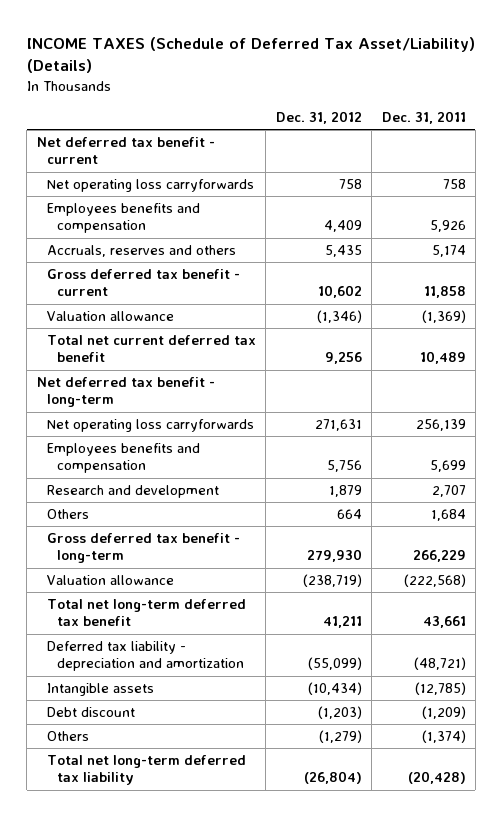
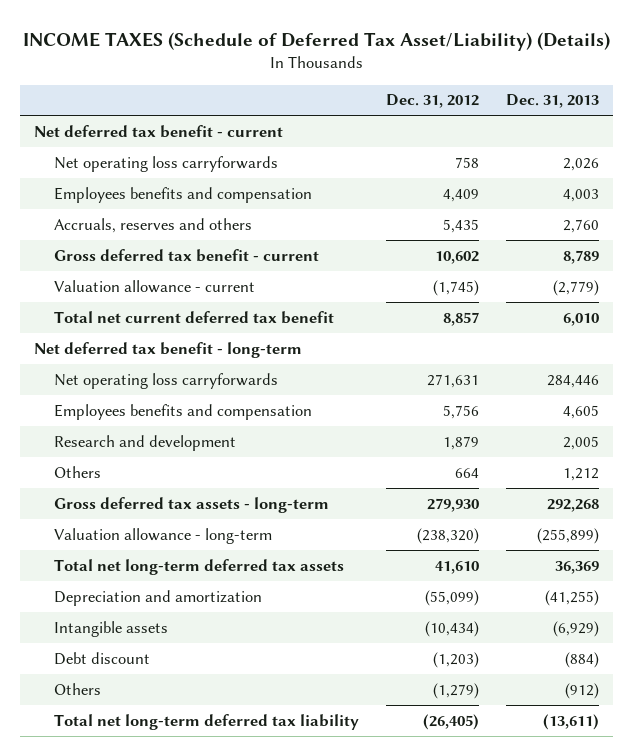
- | Dec. 31, 2012 | Dec. 31, 2011
+ | Dec. 31, 2012 | Dec. 31, 2013
- Valuation allowance | (1,346) | (1,369)
- Total net current deferred tax benefit | 9,256 | 10,489
+ Valuation allowance - current | (1,745) | (2,779)
+ Total net current deferred tax benefit | 8,857 | 6,010
- Gross deferred tax benefit - long-term | 279,930 | 266,229
- Valuation allowance | (238,719) | (222,568)
- Total net long-term deferred tax benefit | 41,211 | 43,661
- Deferred tax liability - depreciation and amortization | (55,099) | (48,721)
+ Gross deferred tax assets - long-term | 279,930 | 292,268
+ Valuation allowance - long-term | (238,320) | (255,899)
+ Total net long-term deferred tax assets | 41,610 | 36,369
+ Depreciation and amortization | (55,099) | (41,255)
- Total net long-term deferred tax liability | (26,804) | (20,428)
+ Total net long-term deferred tax liability | (26,405) | (13,611)

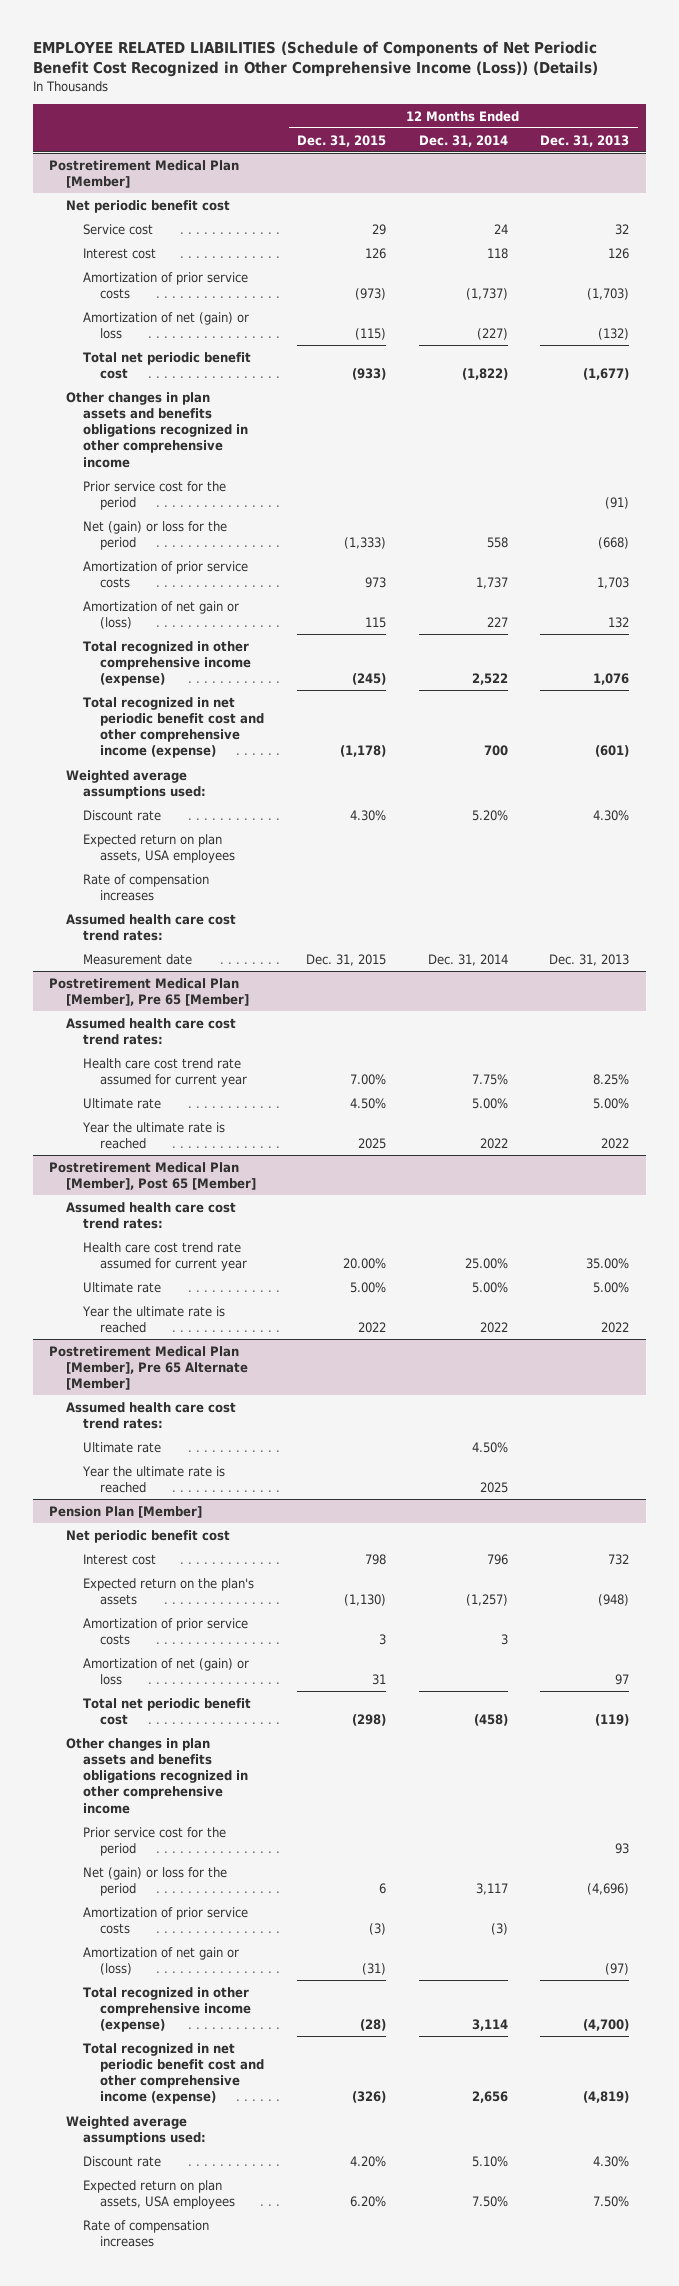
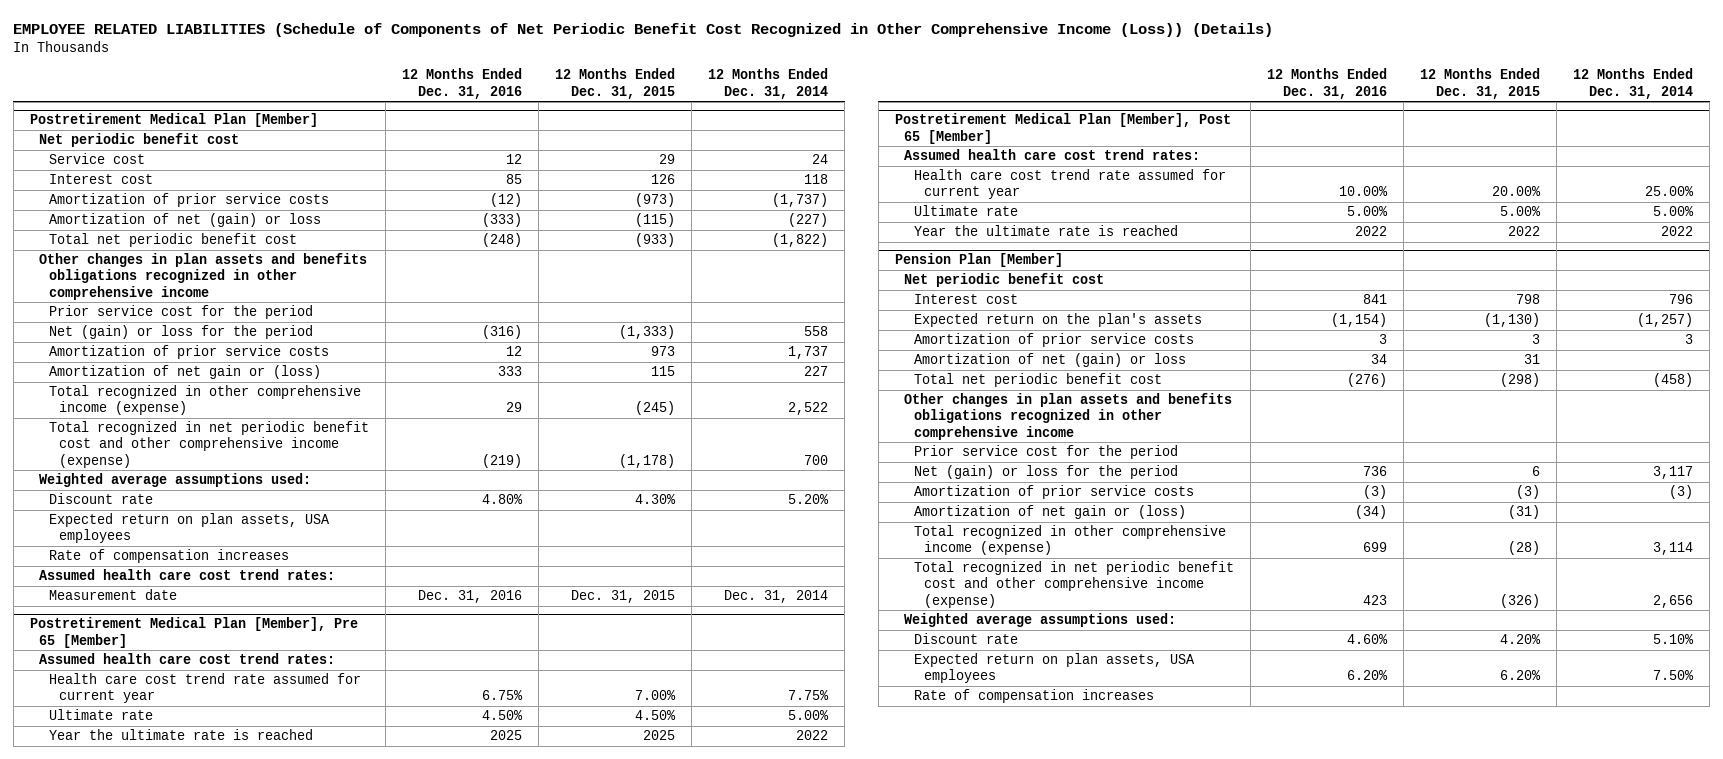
- | 12 Months Ended Dec. 31, 2015 | 12 Months Ended Dec. 31, 2014 | 12 Months Ended Dec. 31, 2013
+ | 12 Months Ended Dec. 31, 2016 | 12 Months Ended Dec. 31, 2015 | 12 Months Ended Dec. 31, 2014
- Postretirement Medical Plan [Member], Pre 65 Alternate [Member]
- Assumed health care cost trend rates:
- Ultimate rate | | 4.50% |
- Year the ultimate rate is reached | | 2025 |

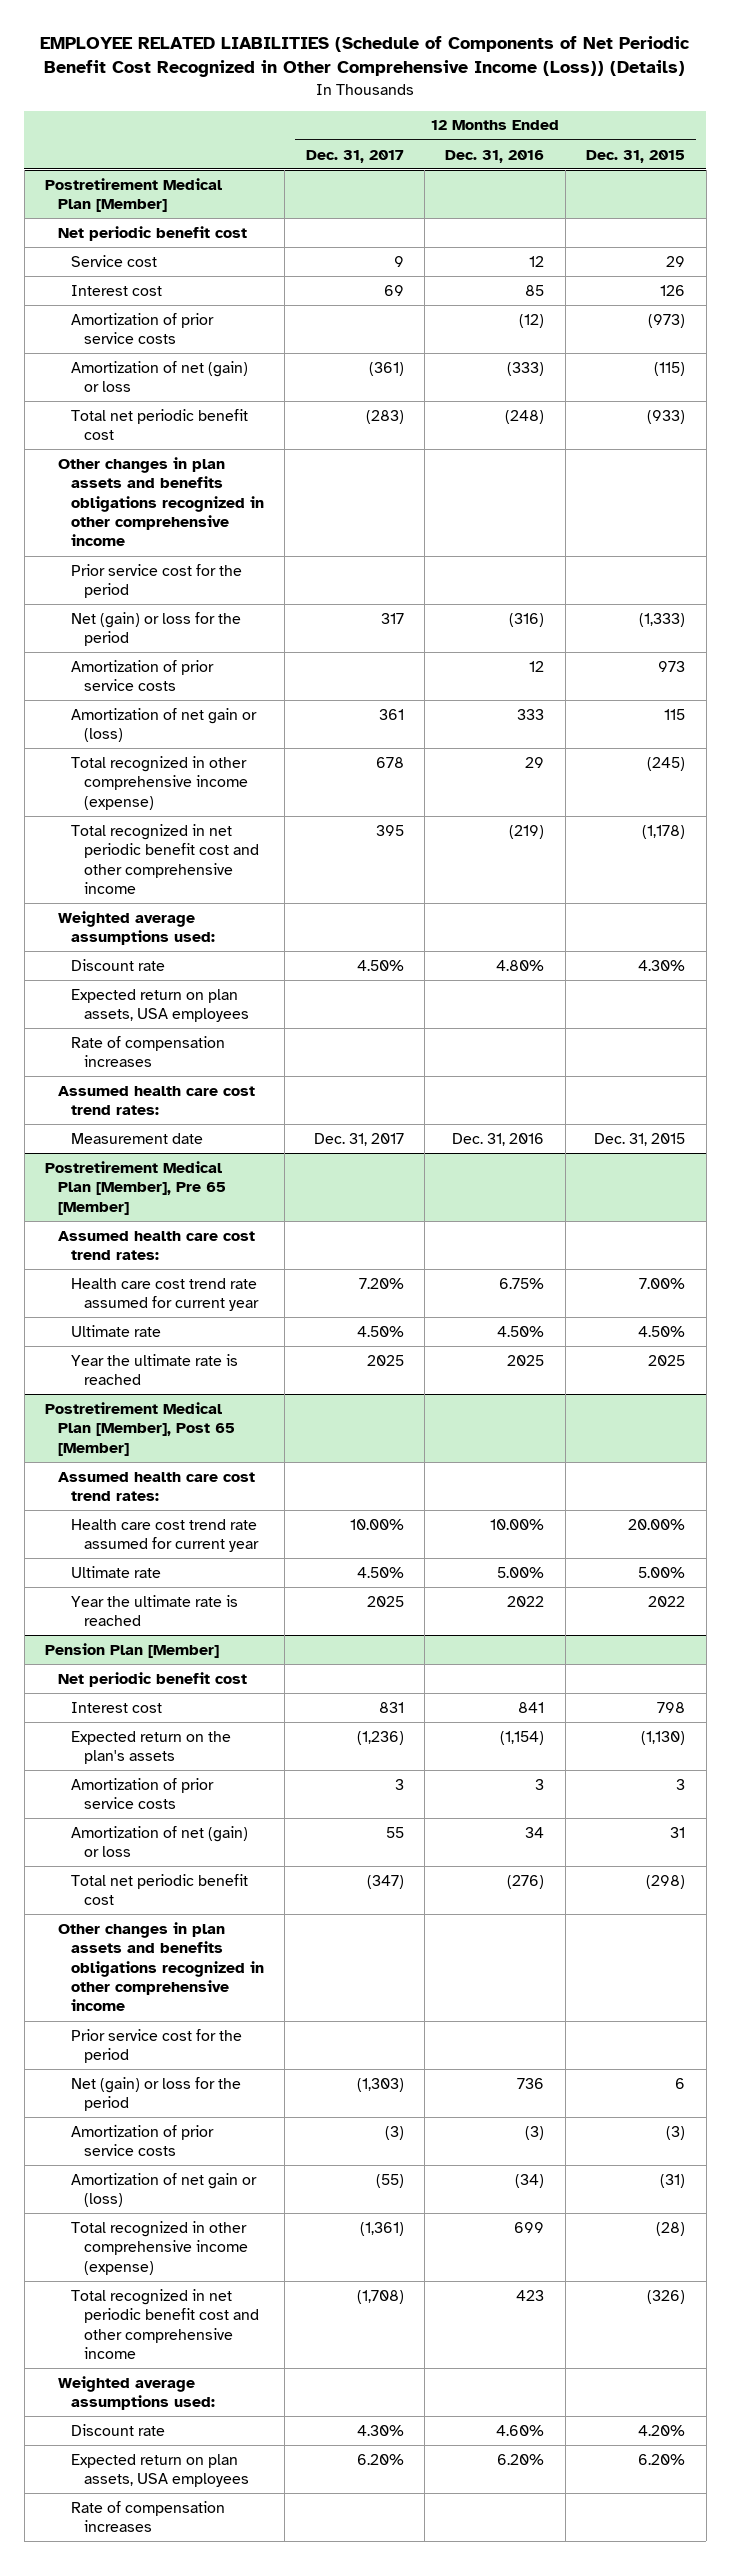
- | 12 Months Ended Dec. 31, 2016 | 12 Months Ended Dec. 31, 2015 | 12 Months Ended Dec. 31, 2014
+ | 12 Months Ended Dec. 31, 2017 | 12 Months Ended Dec. 31, 2016 | 12 Months Ended Dec. 31, 2015
@ Postretirement Medical Plan [Member]
- Total recognized in net periodic benefit cost and other comprehensive income (expense) | (219) | (1,178) | 700
+ Total recognized in net periodic benefit cost and other comprehensive income | 395 | (219) | (1,178)
@ Pension Plan [Member]
- Total recognized in net periodic benefit cost and other comprehensive income (expense) | 423 | (326) | 2,656
+ Total recognized in net periodic benefit cost and other comprehensive income | (1,708) | 423 | (326)

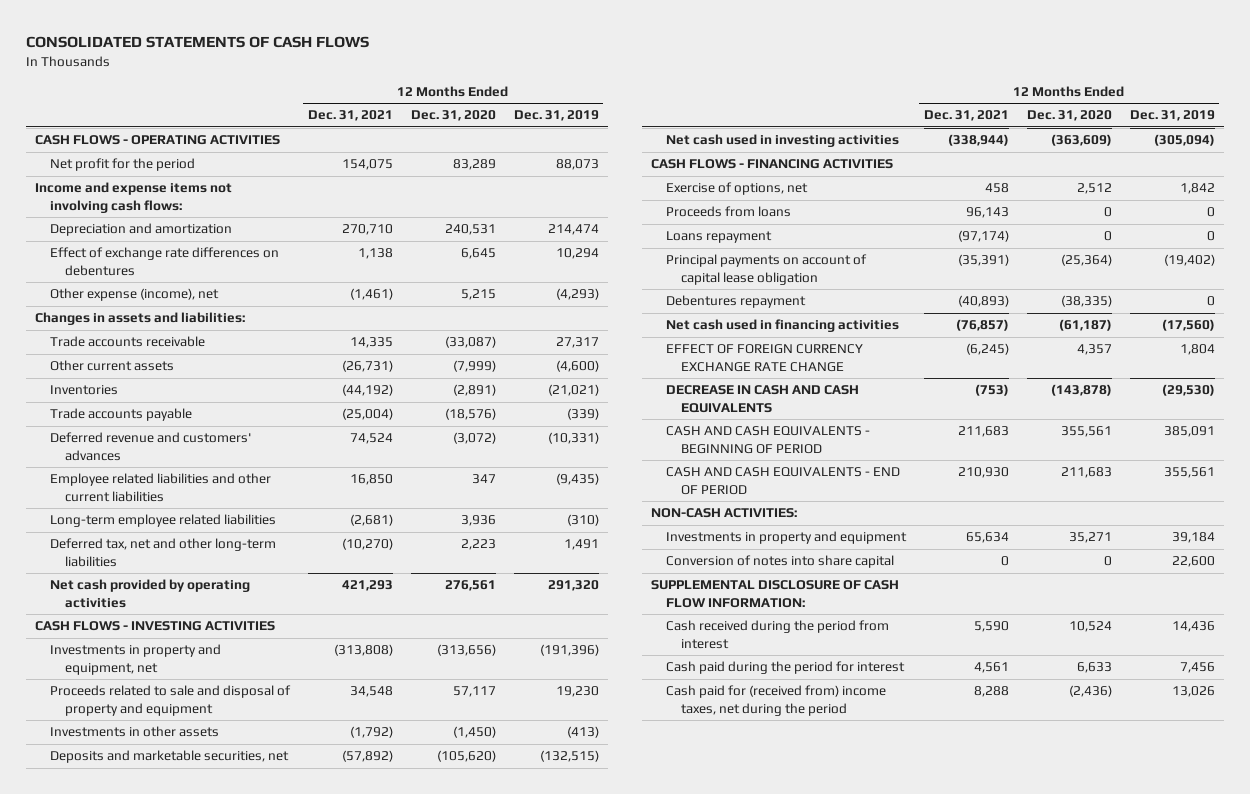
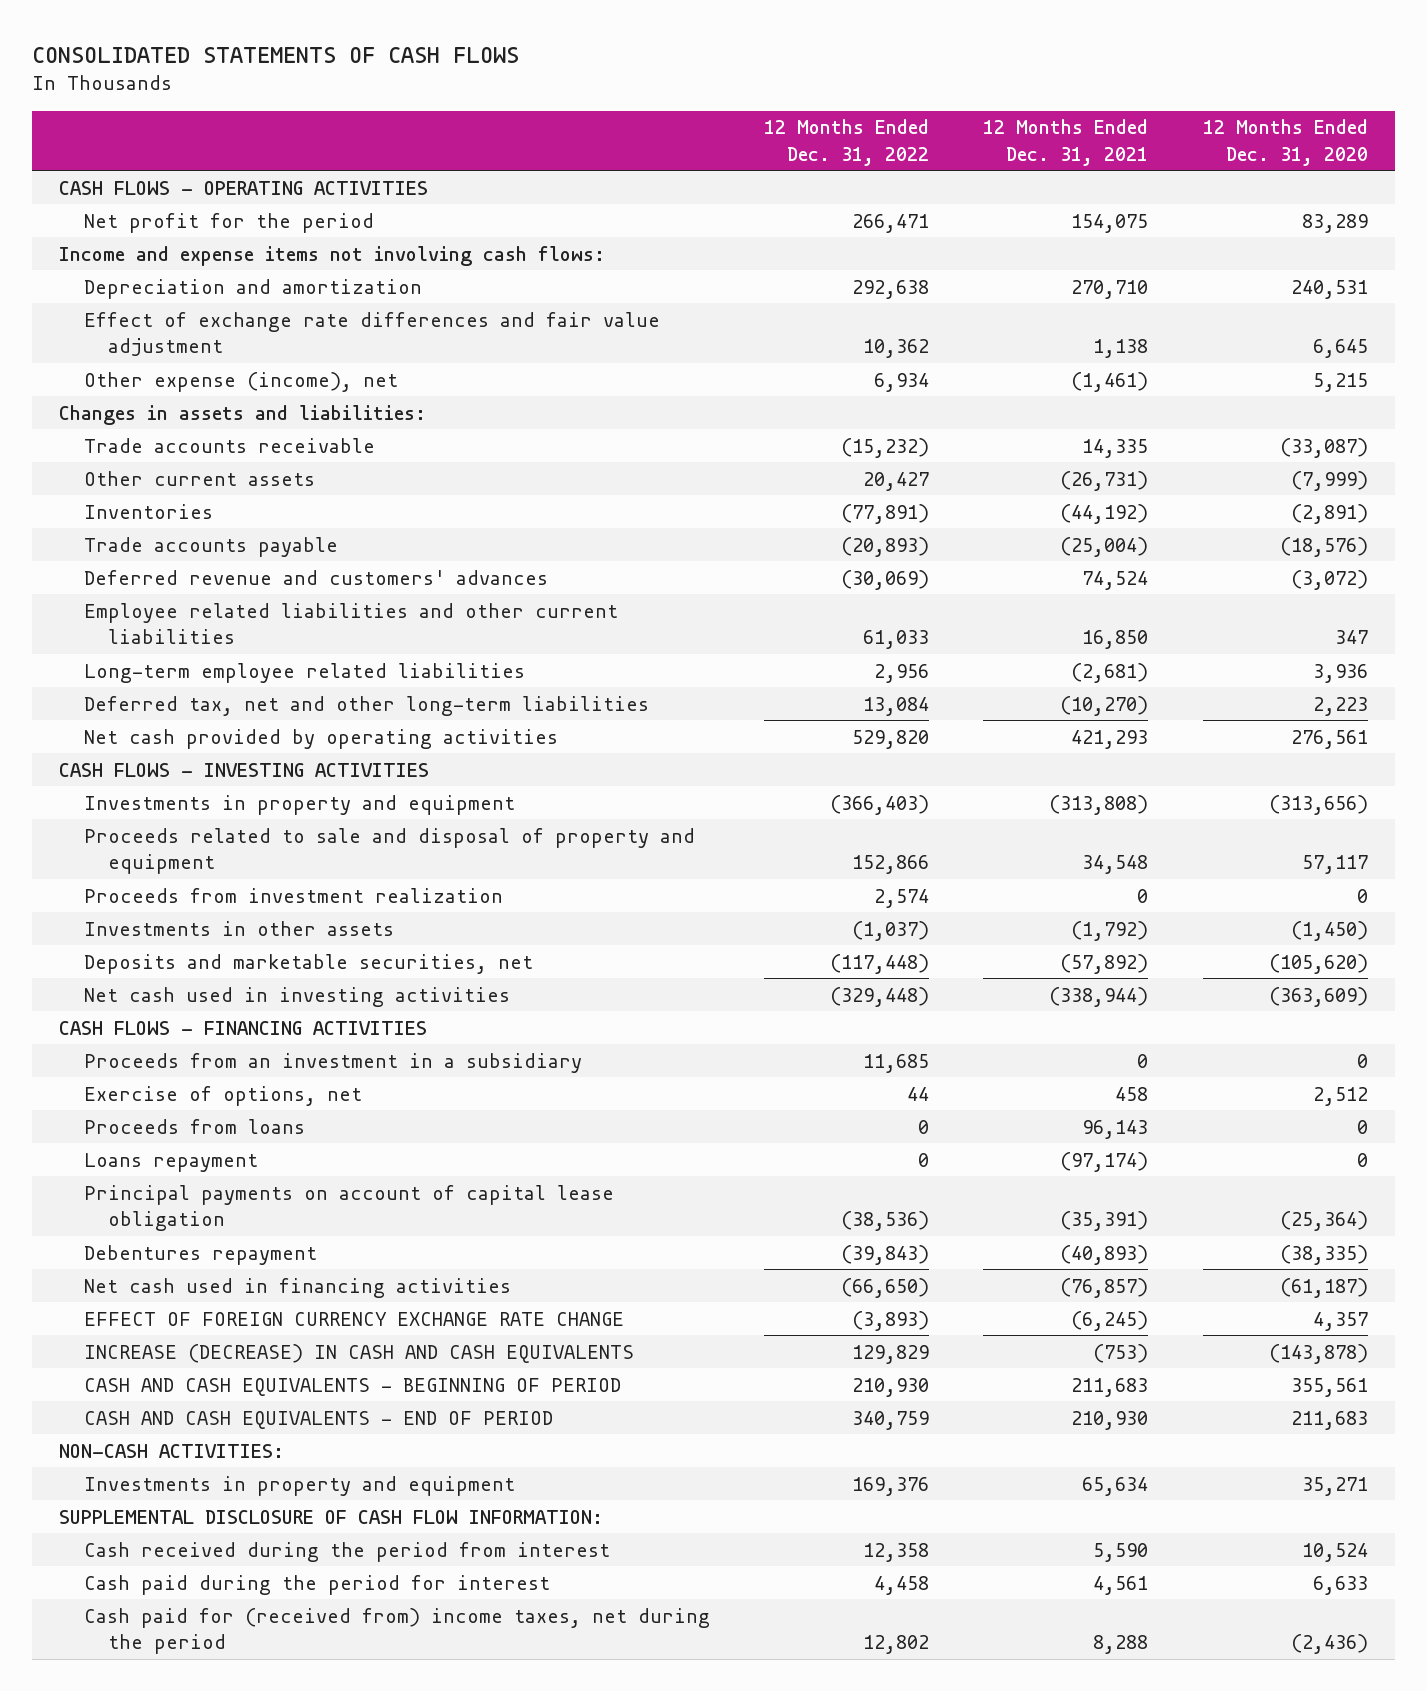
- | 12 Months Ended Dec. 31, 2021 | 12 Months Ended Dec. 31, 2020 | 12 Months Ended Dec. 31, 2019
+ | 12 Months Ended Dec. 31, 2022 | 12 Months Ended Dec. 31, 2021 | 12 Months Ended Dec. 31, 2020
- Effect of exchange rate differences on debentures | 1,138 | 6,645 | 10,294
+ Effect of exchange rate differences and fair value adjustment | 10,362 | 1,138 | 6,645
- Investments in property and equipment, net | (313,808) | (313,656) | (191,396)
+ Investments in property and equipment | (366,403) | (313,808) | (313,656)
+ Proceeds from investment realization | 2,574 | 0 | 0
+ Proceeds from an investment in a subsidiary | 11,685 | 0 | 0
- DECREASE IN CASH AND CASH EQUIVALENTS | (753) | (143,878) | (29,530)
+ INCREASE (DECREASE) IN CASH AND CASH EQUIVALENTS | 129,829 | (753) | (143,878)
- Conversion of notes into share capital | 0 | 0 | 22,600

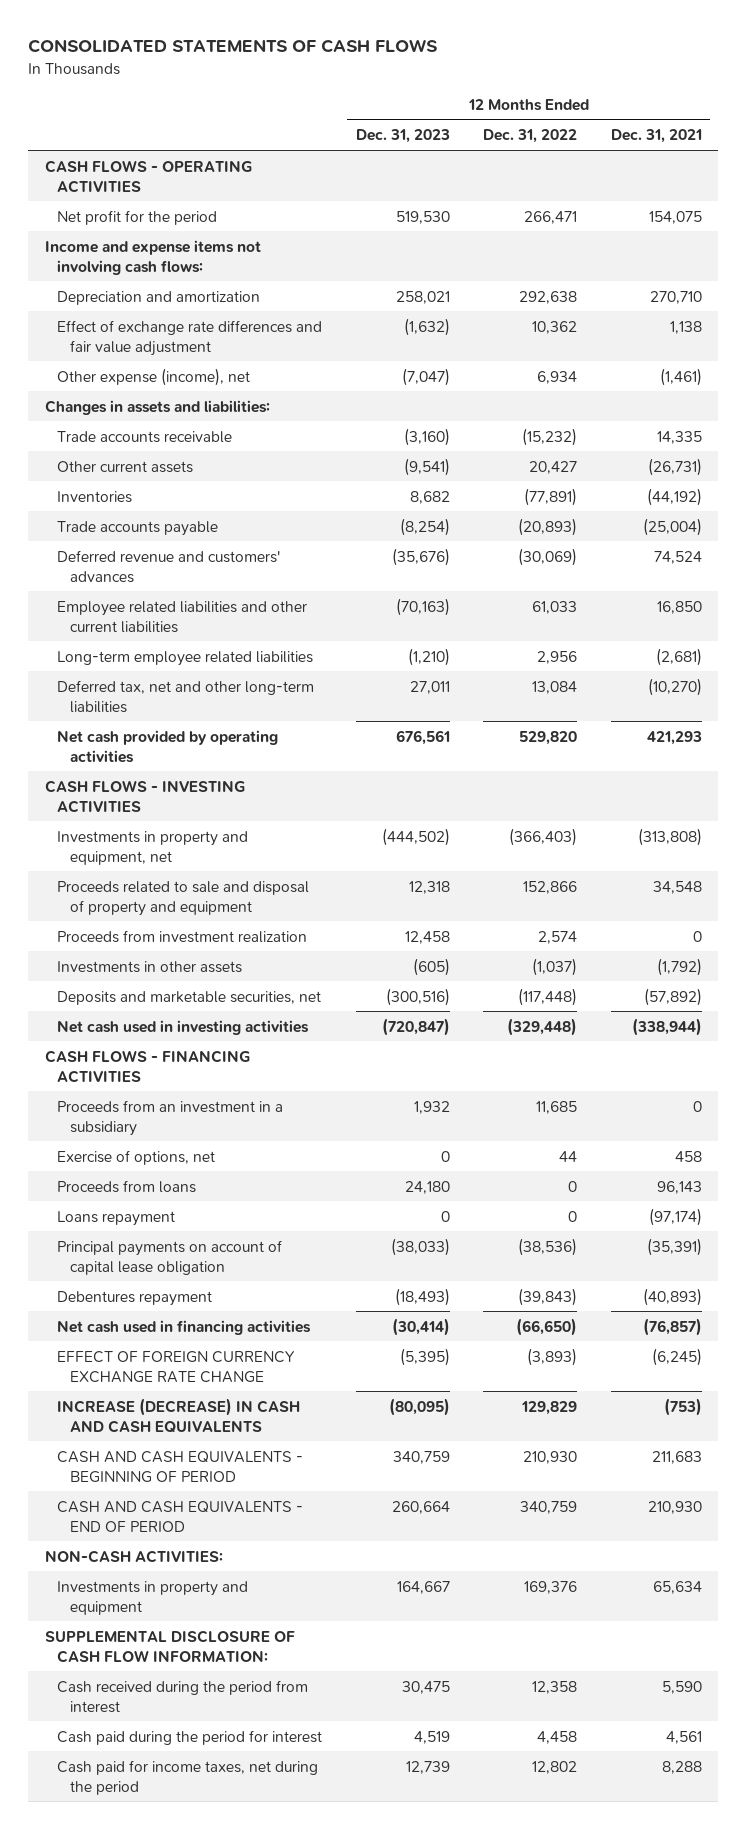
- | 12 Months Ended Dec. 31, 2022 | 12 Months Ended Dec. 31, 2021 | 12 Months Ended Dec. 31, 2020
+ | 12 Months Ended Dec. 31, 2023 | 12 Months Ended Dec. 31, 2022 | 12 Months Ended Dec. 31, 2021
- Investments in property and equipment | (366,403) | (313,808) | (313,656)
+ Investments in property and equipment, net | (444,502) | (366,403) | (313,808)
- Cash paid for (received from) income taxes, net during the period | 12,802 | 8,288 | (2,436)
+ Cash paid for income taxes, net during the period | 12,739 | 12,802 | 8,288

